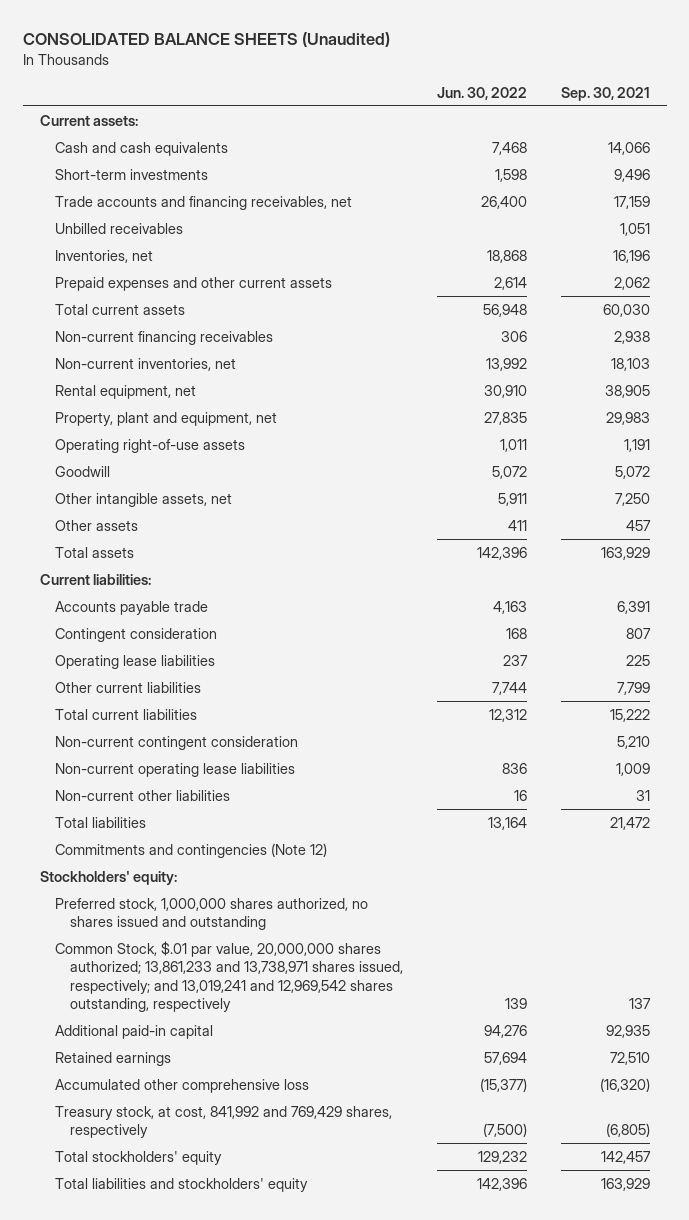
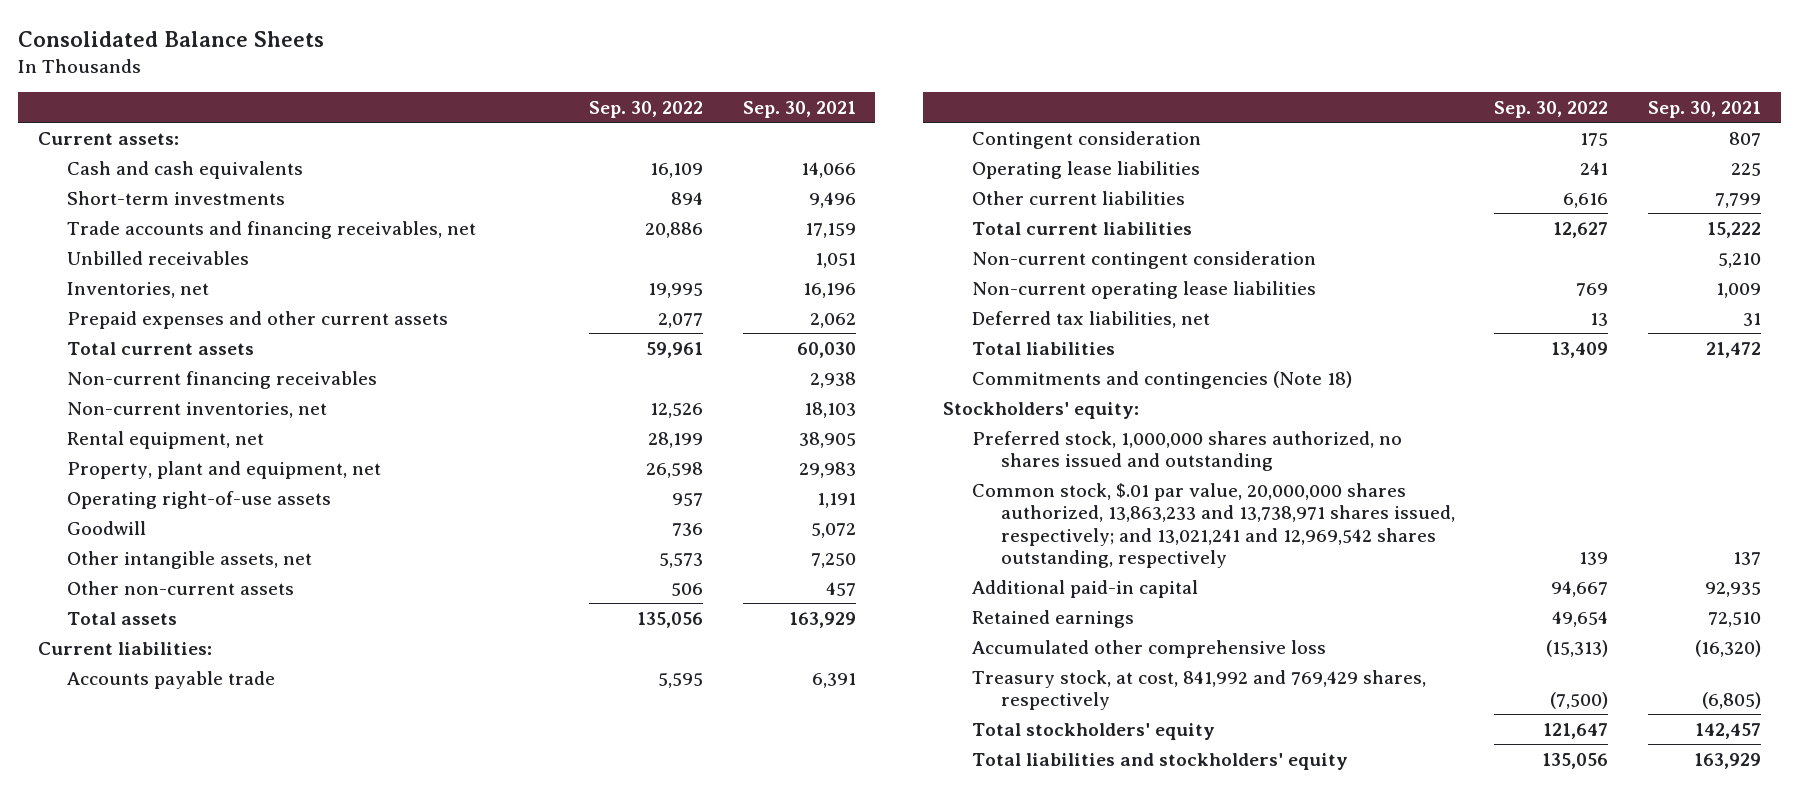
- CONSOLIDATED BALANCE SHEETS (Unaudited)
+ Consolidated Balance Sheets
- | Jun. 30, 2022 | Sep. 30, 2021
+ | Sep. 30, 2022 | Sep. 30, 2021
- Other assets | 411 | 457
+ Other non-current assets | 506 | 457
- Non-current other liabilities | 16 | 31
+ Deferred tax liabilities, net | 13 | 31
- Commitments and contingencies (Note 12)
+ Commitments and contingencies (Note 18)
- Common Stock, $.01 par value, 20,000,000 shares authorized; 13,861,233 and 13,738,971 shares issued, respectively; and 13,019,241 and 12,969,542 shares outstanding, respectively | 139 | 137
+ Common stock, $.01 par value, 20,000,000 shares authorized, 13,863,233 and 13,738,971 shares issued, respectively; and 13,021,241 and 12,969,542 shares outstanding, respectively | 139 | 137

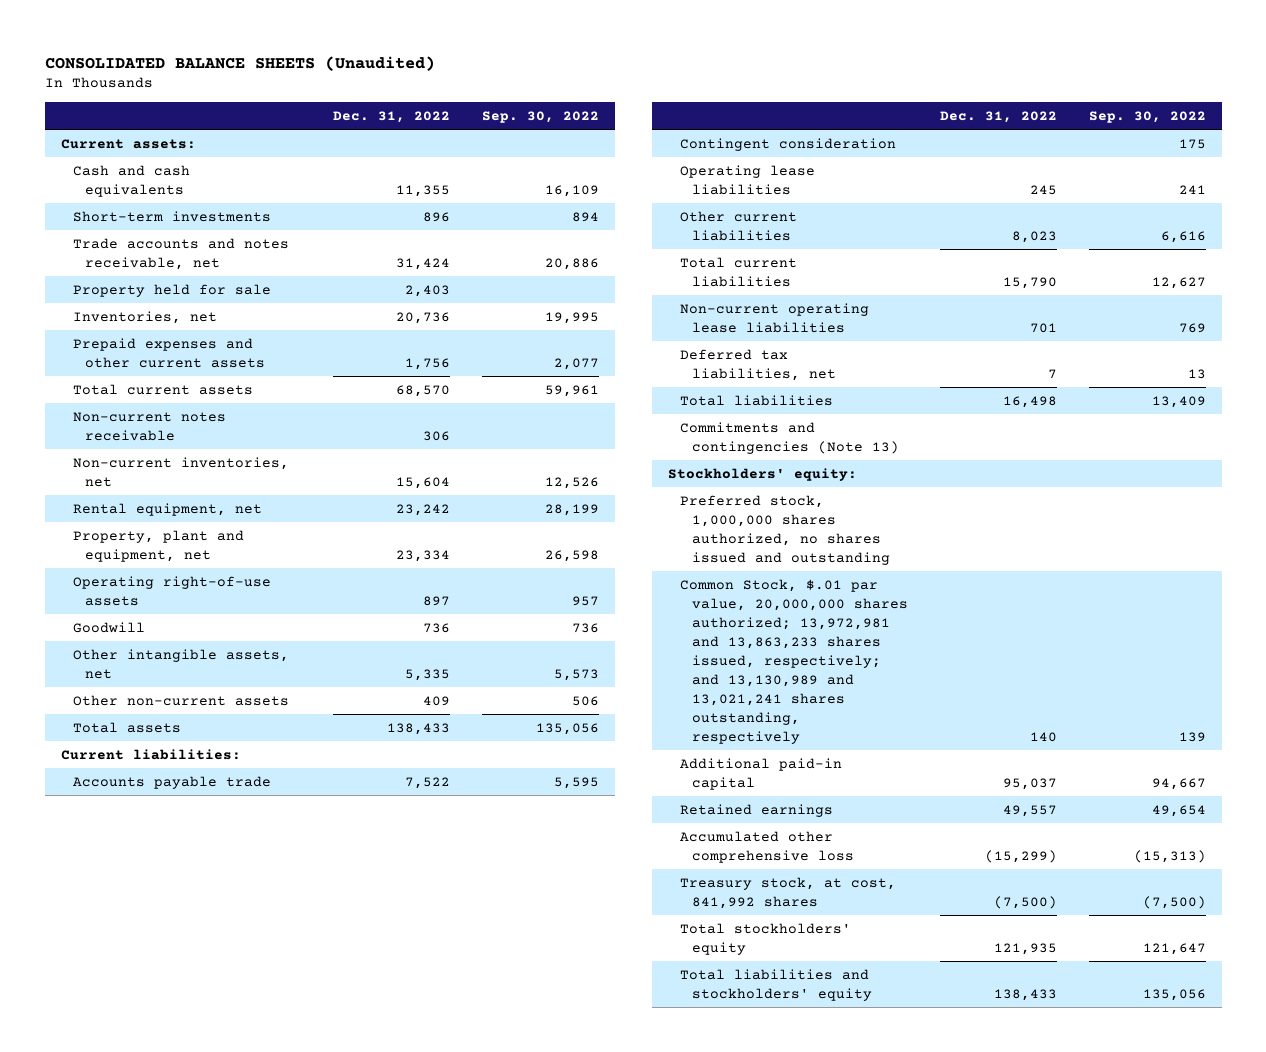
- Consolidated Balance Sheets
+ CONSOLIDATED BALANCE SHEETS (Unaudited)
- | Sep. 30, 2022 | Sep. 30, 2021
+ | Dec. 31, 2022 | Sep. 30, 2022
- Trade accounts and financing receivables, net | 20,886 | 17,159
- Unbilled receivables | | 1,051
+ Trade accounts and notes receivable, net | 31,424 | 20,886
+ Property held for sale | 2,403 |
- Non-current financing receivables | | 2,938
+ Non-current notes receivable | 306 |
- Non-current contingent consideration | | 5,210
- Commitments and contingencies (Note 18)
+ Commitments and contingencies (Note 13)
- Common stock, $.01 par value, 20,000,000 shares authorized, 13,863,233 and 13,738,971 shares issued, respectively; and 13,021,241 and 12,969,542 shares outstanding, respectively | 139 | 137
+ Common Stock, $.01 par value, 20,000,000 shares authorized; 13,972,981 and 13,863,233 shares issued, respectively; and 13,130,989 and 13,021,241 shares outstanding, respectively | 140 | 139
- Treasury stock, at cost, 841,992 and 769,429 shares, respectively | (7,500) | (6,805)
+ Treasury stock, at cost, 841,992 shares | (7,500) | (7,500)

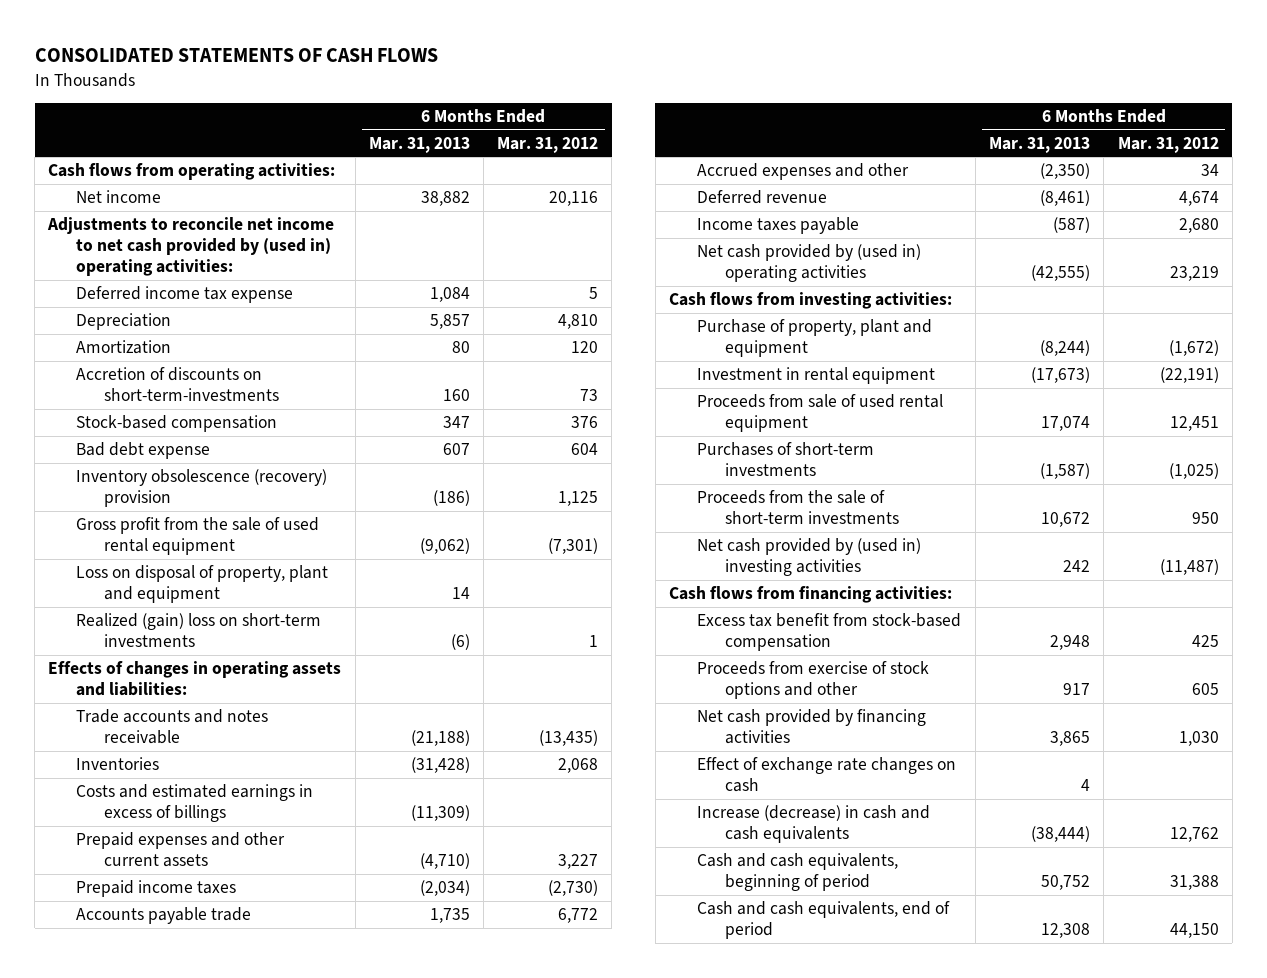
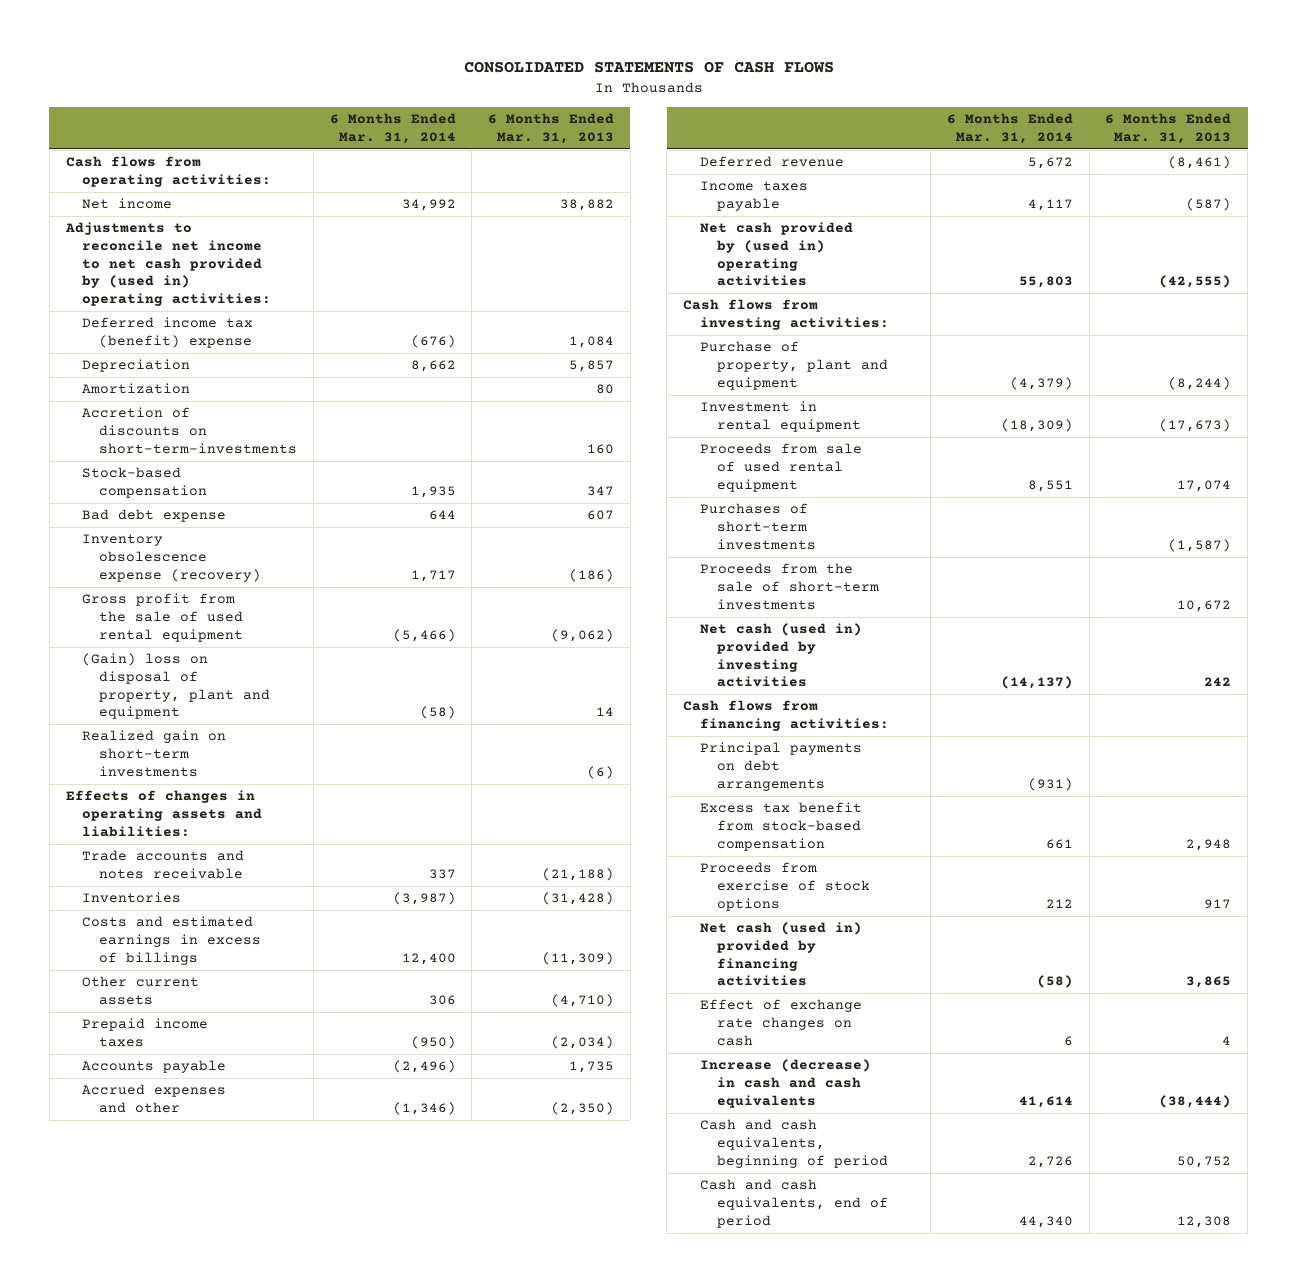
- | 6 Months Ended Mar. 31, 2013 | 6 Months Ended Mar. 31, 2012
+ | 6 Months Ended Mar. 31, 2014 | 6 Months Ended Mar. 31, 2013
- Deferred income tax expense | 1,084 | 5
+ Deferred income tax (benefit) expense | (676) | 1,084
- Inventory obsolescence (recovery) provision | (186) | 1,125
+ Inventory obsolescence expense (recovery) | 1,717 | (186)
- Loss on disposal of property, plant and equipment | 14 |
- Realized (gain) loss on short-term investments | (6) | 1
+ (Gain) loss on disposal of property, plant and equipment | (58) | 14
+ Realized gain on short-term investments | | (6)
- Prepaid expenses and other current assets | (4,710) | 3,227
+ Other current assets | 306 | (4,710)
- Accounts payable trade | 1,735 | 6,772
+ Accounts payable | (2,496) | 1,735
- Net cash provided by (used in) investing activities | 242 | (11,487)
+ Net cash (used in) provided by investing activities | (14,137) | 242
+ Principal payments on debt arrangements | (931) |
- Proceeds from exercise of stock options and other | 917 | 605
- Net cash provided by financing activities | 3,865 | 1,030
+ Proceeds from exercise of stock options | 212 | 917
+ Net cash (used in) provided by financing activities | (58) | 3,865

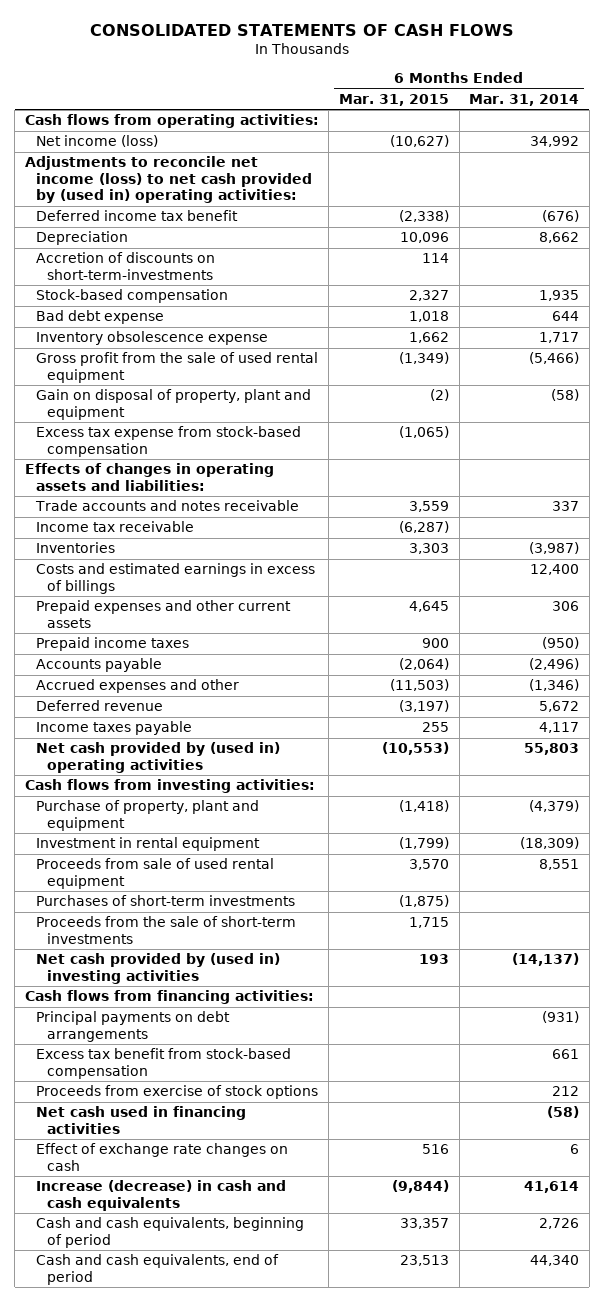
- | 6 Months Ended Mar. 31, 2014 | 6 Months Ended Mar. 31, 2013
+ | 6 Months Ended Mar. 31, 2015 | 6 Months Ended Mar. 31, 2014
- Net income | 34,992 | 38,882
- Adjustments to reconcile net income to net cash provided by (used in) operating activities:
- Deferred income tax (benefit) expense | (676) | 1,084
+ Net income (loss) | (10,627) | 34,992
+ Adjustments to reconcile net income (loss) to net cash provided by (used in) operating activities:
+ Deferred income tax benefit | (2,338) | (676)
- Amortization | | 80
- Inventory obsolescence expense (recovery) | 1,717 | (186)
+ Inventory obsolescence expense | 1,662 | 1,717
- (Gain) loss on disposal of property, plant and equipment | (58) | 14
- Realized gain on short-term investments | | (6)
+ Gain on disposal of property, plant and equipment | (2) | (58)
+ Excess tax expense from stock-based compensation | (1,065) |
+ Income tax receivable | (6,287) |
- Other current assets | 306 | (4,710)
+ Prepaid expenses and other current assets | 4,645 | 306
- Net cash (used in) provided by investing activities | (14,137) | 242
+ Net cash provided by (used in) investing activities | 193 | (14,137)
- Net cash (used in) provided by financing activities | (58) | 3,865
+ Net cash used in financing activities | | (58)

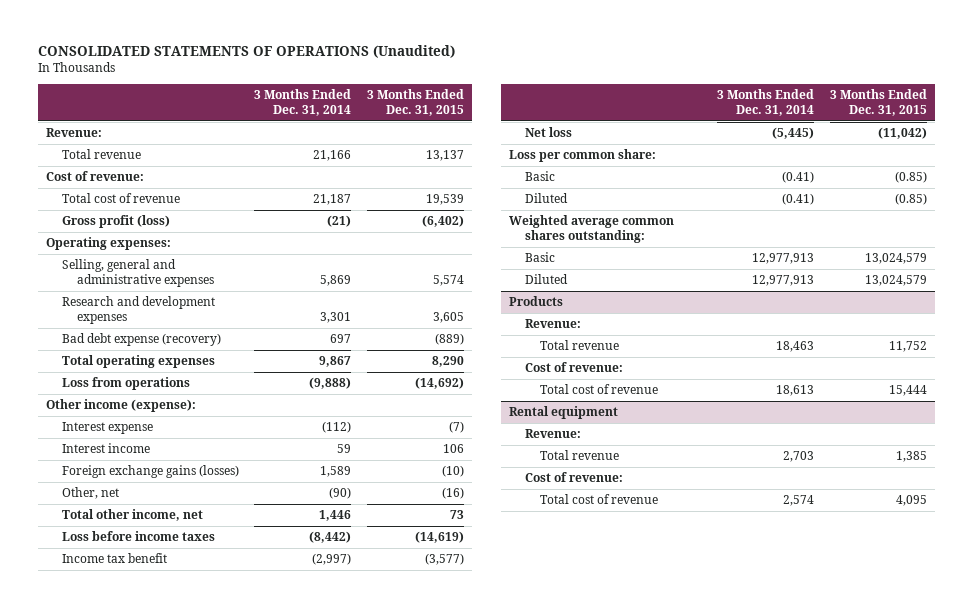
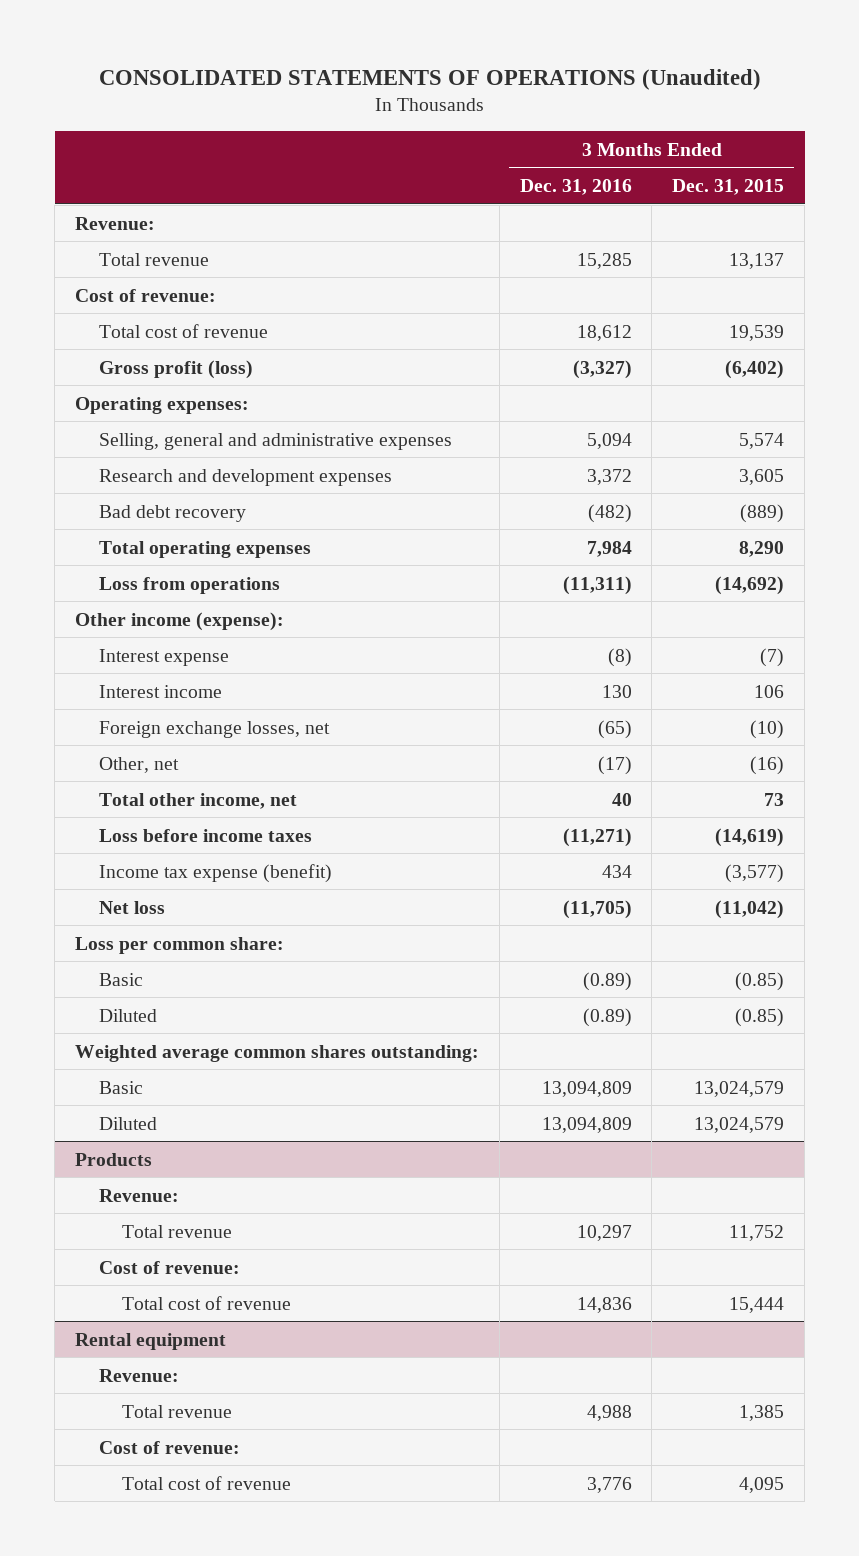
- | 3 Months Ended Dec. 31, 2014 | 3 Months Ended Dec. 31, 2015
+ | 3 Months Ended Dec. 31, 2016 | 3 Months Ended Dec. 31, 2015
- Bad debt expense (recovery) | 697 | (889)
+ Bad debt recovery | (482) | (889)
- Foreign exchange gains (losses) | 1,589 | (10)
+ Foreign exchange losses, net | (65) | (10)
- Income tax benefit | (2,997) | (3,577)
+ Income tax expense (benefit) | 434 | (3,577)

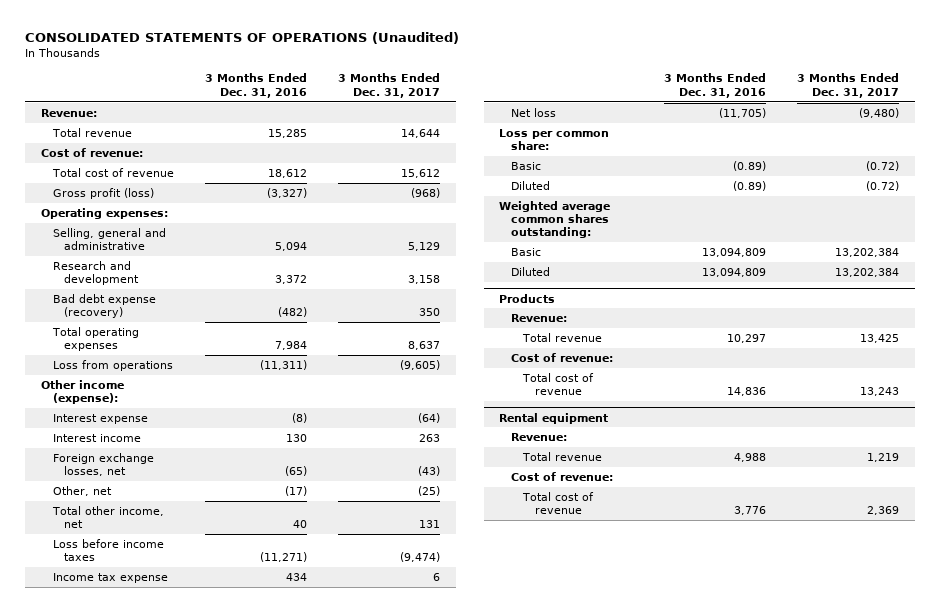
- | 3 Months Ended Dec. 31, 2016 | 3 Months Ended Dec. 31, 2015
+ | 3 Months Ended Dec. 31, 2016 | 3 Months Ended Dec. 31, 2017
- Selling, general and administrative expenses | 5,094 | 5,574
- Research and development expenses | 3,372 | 3,605
- Bad debt recovery | (482) | (889)
+ Selling, general and administrative | 5,094 | 5,129
+ Research and development | 3,372 | 3,158
+ Bad debt expense (recovery) | (482) | 350
- Income tax expense (benefit) | 434 | (3,577)
+ Income tax expense | 434 | 6

